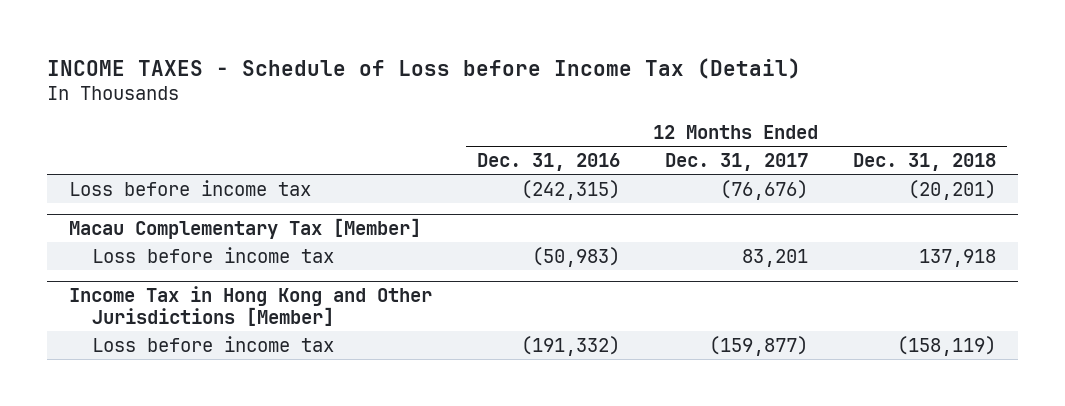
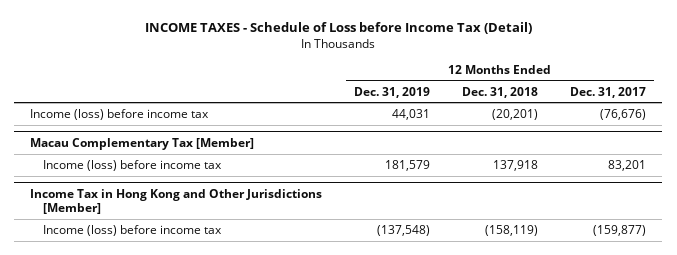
- | 12 Months Ended Dec. 31, 2016 | 12 Months Ended Dec. 31, 2017 | 12 Months Ended Dec. 31, 2018
+ | 12 Months Ended Dec. 31, 2019 | 12 Months Ended Dec. 31, 2018 | 12 Months Ended Dec. 31, 2017
- Loss before income tax | (242,315) | (76,676) | (20,201)
+ Income (loss) before income tax | 44,031 | (20,201) | (76,676)
@ Macau Complementary Tax [Member]
- Loss before income tax | (50,983) | 83,201 | 137,918
+ Income (loss) before income tax | 181,579 | 137,918 | 83,201
@ Income Tax in Hong Kong and Other Jurisdictions [Member]
- Loss before income tax | (191,332) | (159,877) | (158,119)
+ Income (loss) before income tax | (137,548) | (158,119) | (159,877)

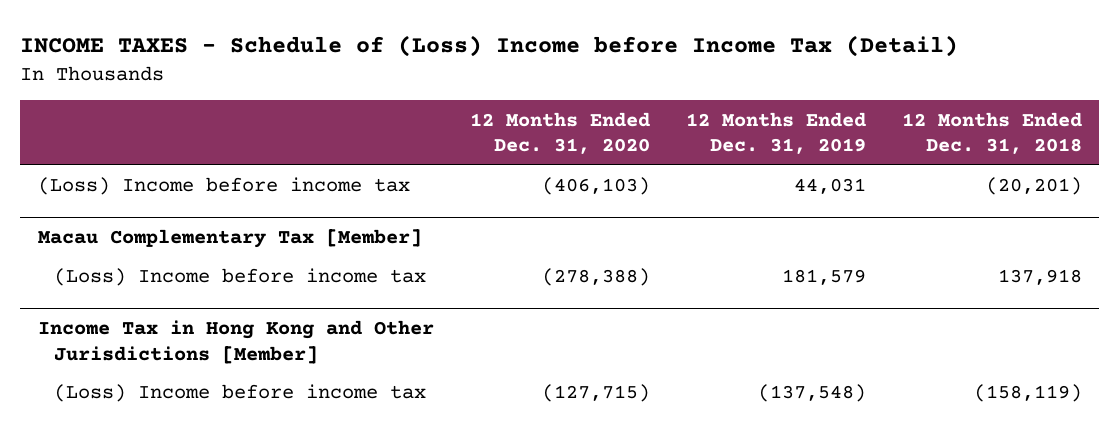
- INCOME TAXES - Schedule of Loss before Income Tax (Detail)
+ INCOME TAXES - Schedule of (Loss) Income before Income Tax (Detail)
- | 12 Months Ended Dec. 31, 2019 | 12 Months Ended Dec. 31, 2018 | 12 Months Ended Dec. 31, 2017
+ | 12 Months Ended Dec. 31, 2020 | 12 Months Ended Dec. 31, 2019 | 12 Months Ended Dec. 31, 2018
- Income (loss) before income tax | 44,031 | (20,201) | (76,676)
+ (Loss) Income before income tax | (406,103) | 44,031 | (20,201)
@ Macau Complementary Tax [Member]
- Income (loss) before income tax | 181,579 | 137,918 | 83,201
+ (Loss) Income before income tax | (278,388) | 181,579 | 137,918
@ Income Tax in Hong Kong and Other Jurisdictions [Member]
- Income (loss) before income tax | (137,548) | (158,119) | (159,877)
+ (Loss) Income before income tax | (127,715) | (137,548) | (158,119)

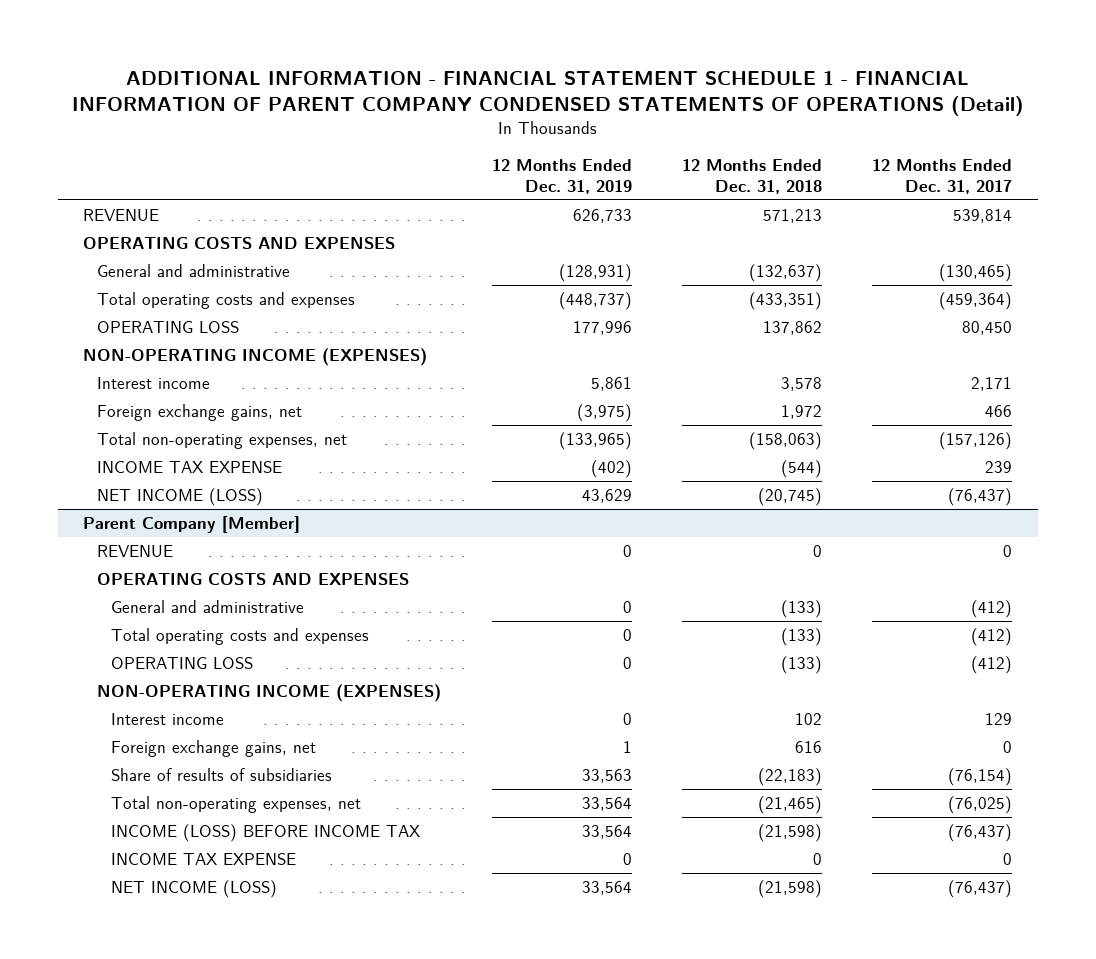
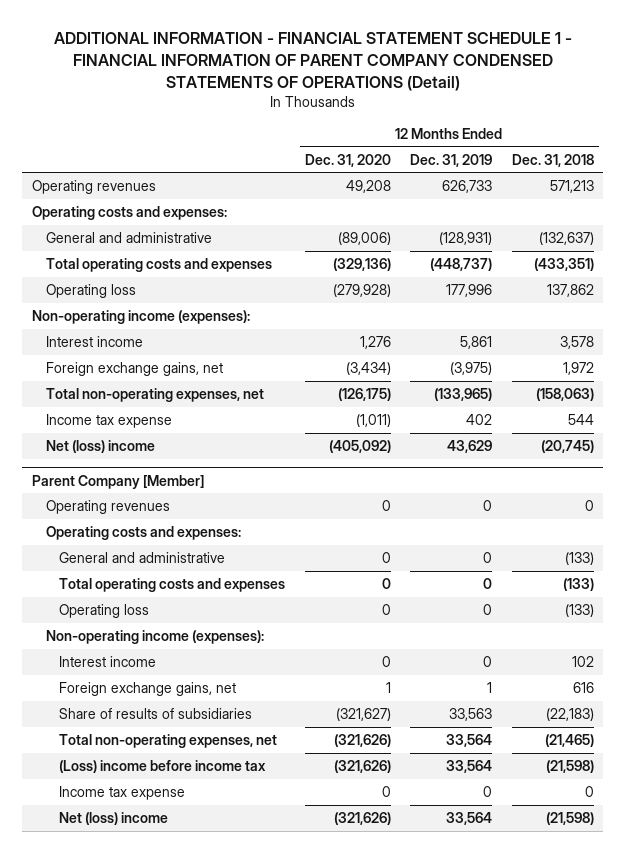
- | 12 Months Ended Dec. 31, 2019 | 12 Months Ended Dec. 31, 2018 | 12 Months Ended Dec. 31, 2017
+ | 12 Months Ended Dec. 31, 2020 | 12 Months Ended Dec. 31, 2019 | 12 Months Ended Dec. 31, 2018
- REVENUE | 626,733 | 571,213 | 539,814
- OPERATING COSTS AND EXPENSES
+ Operating revenues | 49,208 | 626,733 | 571,213
+ Operating costs and expenses:
- OPERATING LOSS | 177,996 | 137,862 | 80,450
- NON-OPERATING INCOME (EXPENSES)
+ Operating loss | (279,928) | 177,996 | 137,862
+ Non-operating income (expenses):
- INCOME TAX EXPENSE | (402) | (544) | 239
- NET INCOME (LOSS) | 43,629 | (20,745) | (76,437)
+ Income tax expense | (1,011) | 402 | 544
+ Net (loss) income | (405,092) | 43,629 | (20,745)
@ Parent Company [Member]
- REVENUE | 0 | 0 | 0
- OPERATING COSTS AND EXPENSES
+ Operating revenues | 0 | 0 | 0
+ Operating costs and expenses:
- OPERATING LOSS | 0 | (133) | (412)
- NON-OPERATING INCOME (EXPENSES)
+ Operating loss | 0 | 0 | (133)
+ Non-operating income (expenses):
- INCOME (LOSS) BEFORE INCOME TAX | 33,564 | (21,598) | (76,437)
- INCOME TAX EXPENSE | 0 | 0 | 0
- NET INCOME (LOSS) | 33,564 | (21,598) | (76,437)
+ (Loss) income before income tax | (321,626) | 33,564 | (21,598)
+ Income tax expense | 0 | 0 | 0
+ Net (loss) income | (321,626) | 33,564 | (21,598)

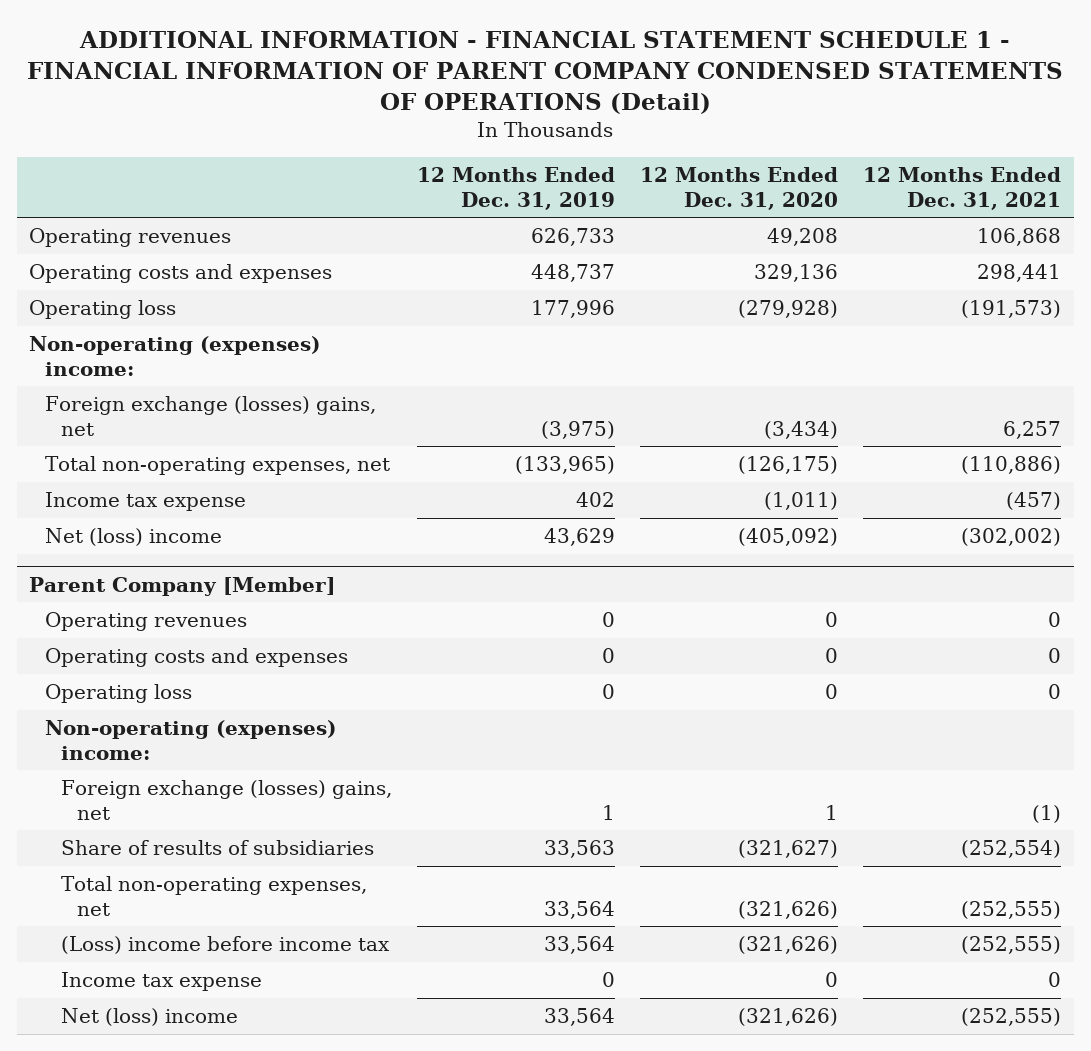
- | 12 Months Ended Dec. 31, 2020 | 12 Months Ended Dec. 31, 2019 | 12 Months Ended Dec. 31, 2018
+ | 12 Months Ended Dec. 31, 2019 | 12 Months Ended Dec. 31, 2020 | 12 Months Ended Dec. 31, 2021
- Operating costs and expenses:
- General and administrative | (89,006) | (128,931) | (132,637)
- Total operating costs and expenses | (329,136) | (448,737) | (433,351)
+ Operating costs and expenses | 448,737 | 329,136 | 298,441
- Non-operating income (expenses):
- Interest income | 1,276 | 5,861 | 3,578
- Foreign exchange gains, net | (3,434) | (3,975) | 1,972
+ Non-operating (expenses) income:
+ Foreign exchange (losses) gains, net | (3,975) | (3,434) | 6,257
@ Parent Company [Member]
- Operating costs and expenses:
- General and administrative | 0 | 0 | (133)
- Total operating costs and expenses | 0 | 0 | (133)
+ Operating costs and expenses | 0 | 0 | 0
- Non-operating income (expenses):
- Interest income | 0 | 0 | 102
- Foreign exchange gains, net | 1 | 1 | 616
+ Non-operating (expenses) income:
+ Foreign exchange (losses) gains, net | 1 | 1 | (1)

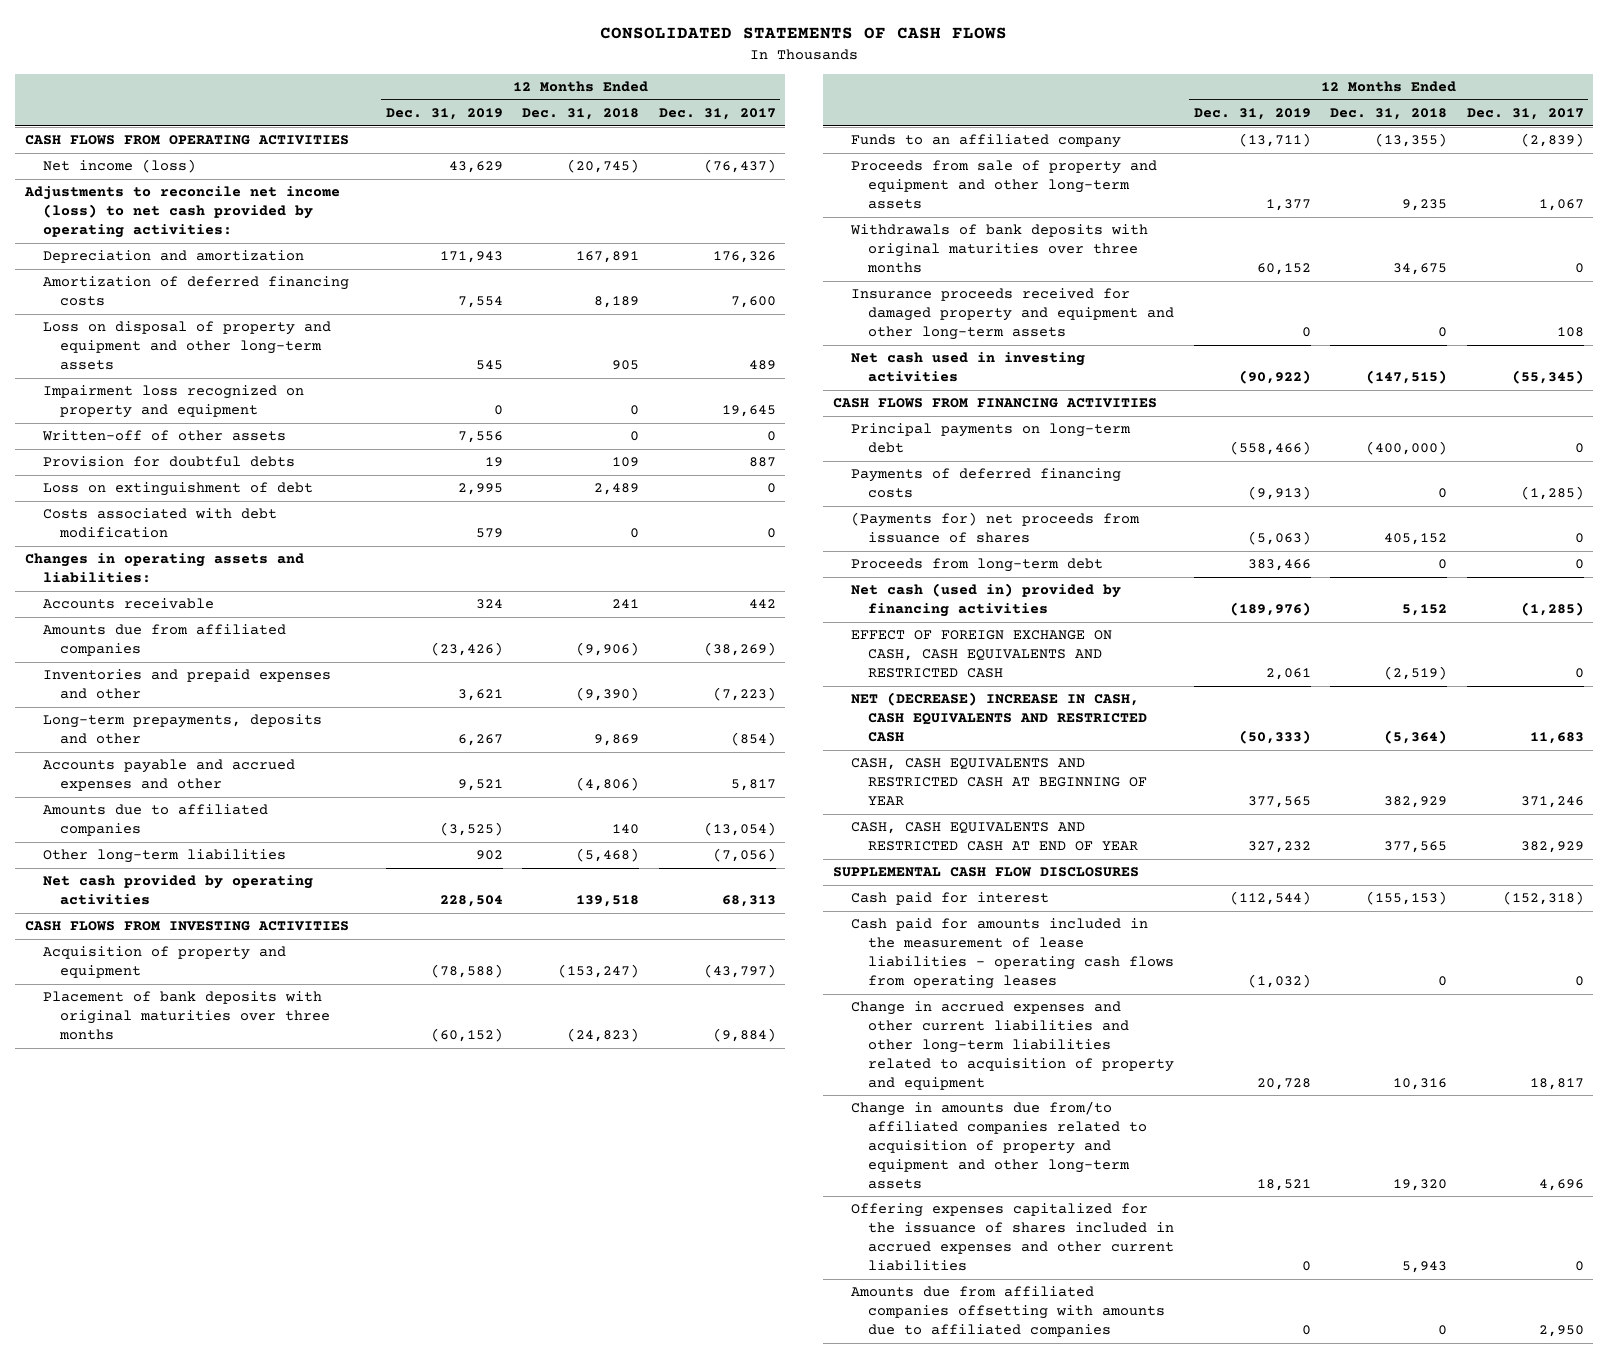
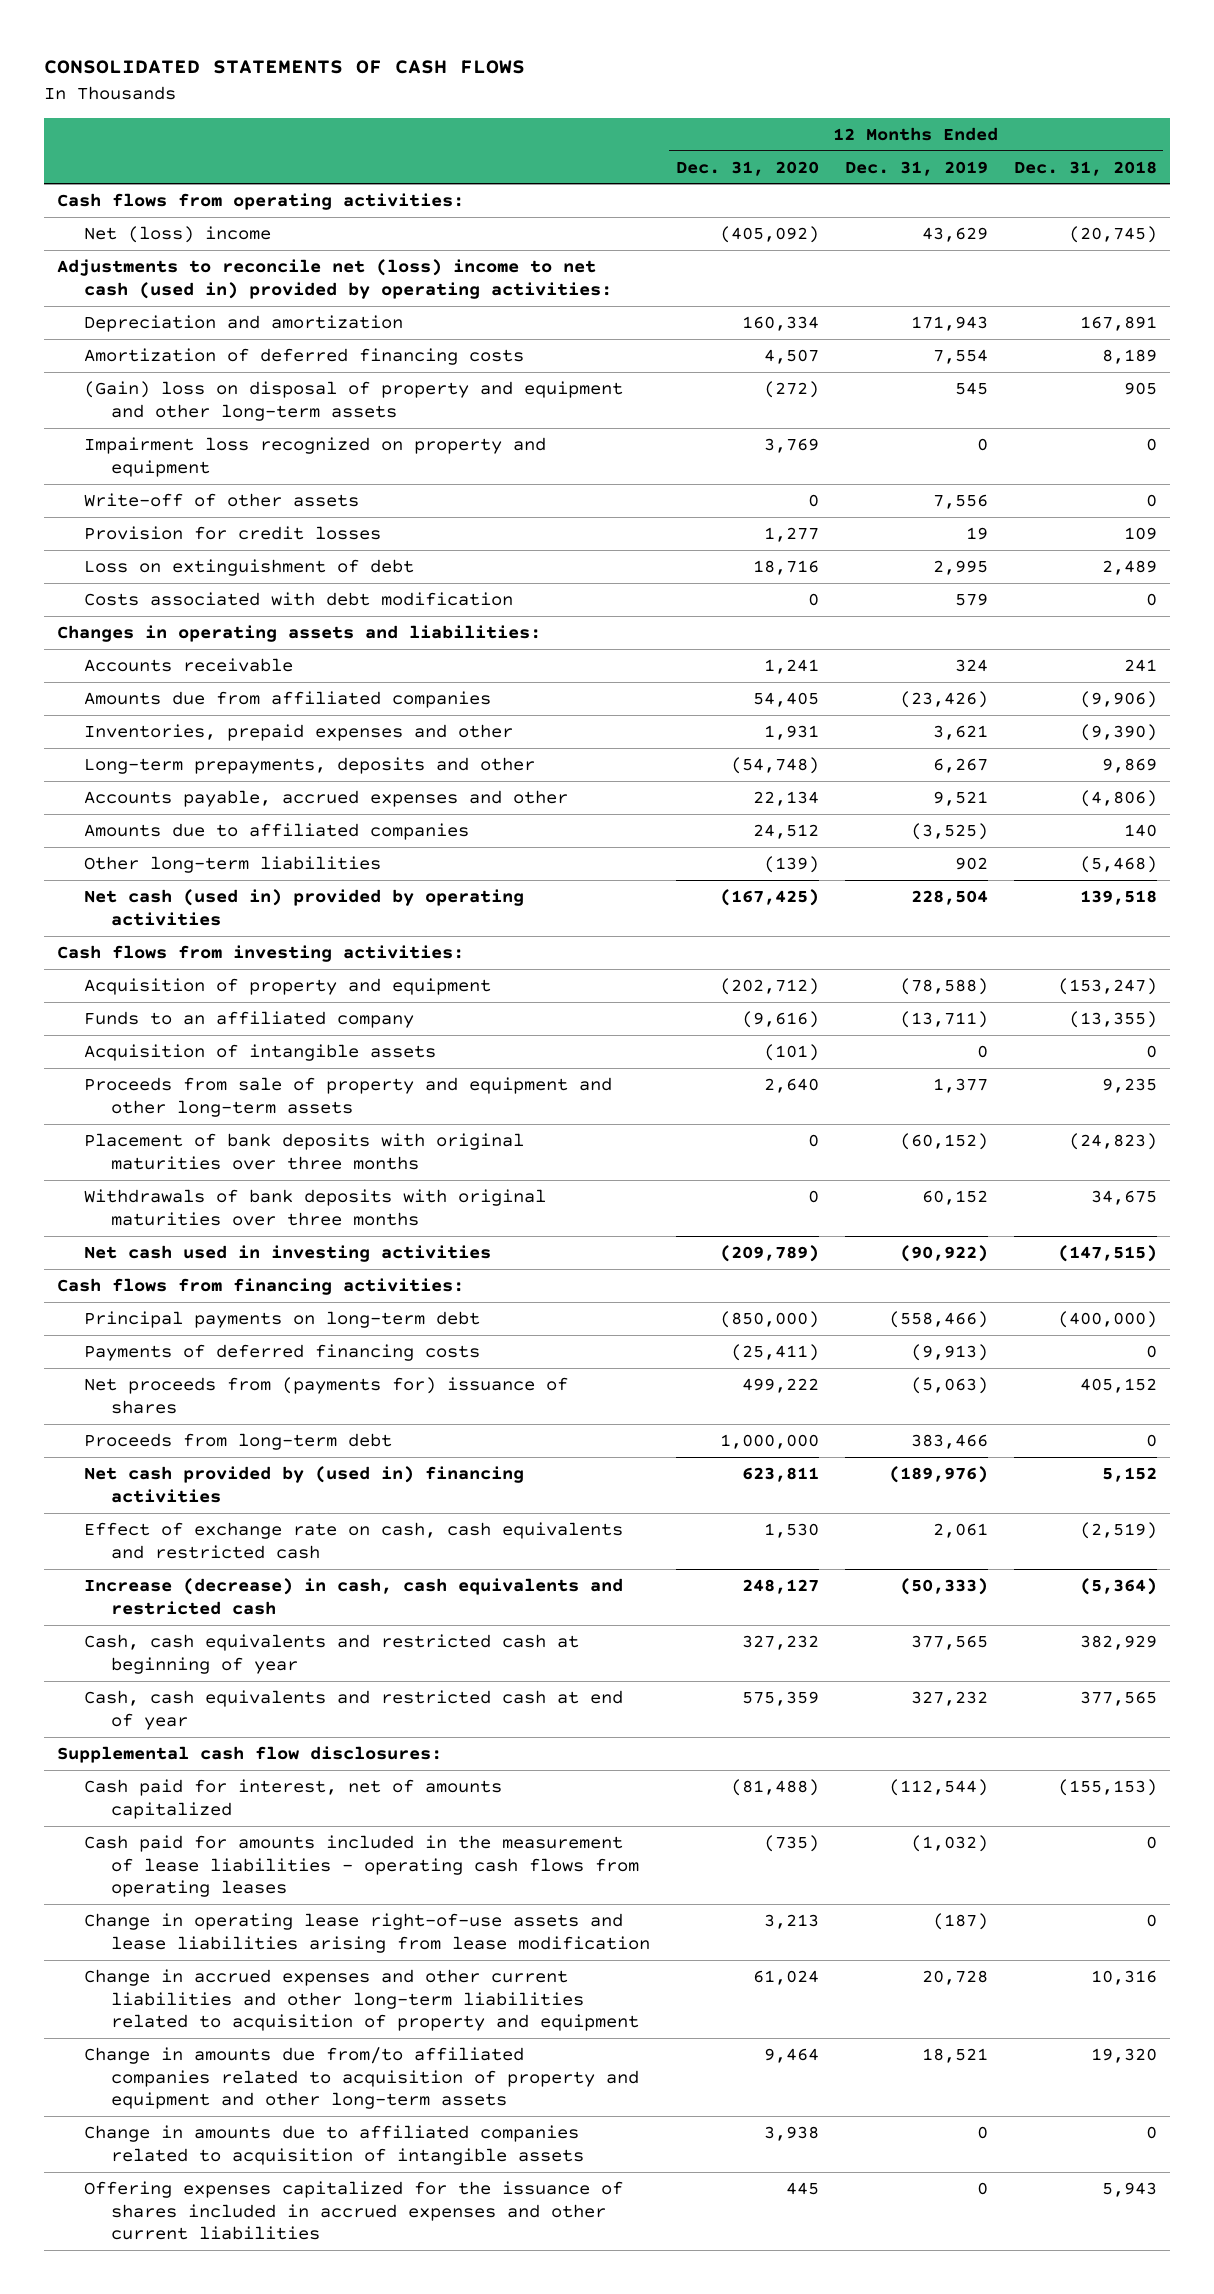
- | 12 Months Ended Dec. 31, 2019 | 12 Months Ended Dec. 31, 2018 | 12 Months Ended Dec. 31, 2017
+ | 12 Months Ended Dec. 31, 2020 | 12 Months Ended Dec. 31, 2019 | 12 Months Ended Dec. 31, 2018
- CASH FLOWS FROM OPERATING ACTIVITIES
- Net income (loss) | 43,629 | (20,745) | (76,437)
- Adjustments to reconcile net income (loss) to net cash provided by operating activities:
+ Cash flows from operating activities:
+ Net (loss) income | (405,092) | 43,629 | (20,745)
+ Adjustments to reconcile net (loss) income to net cash (used in) provided by operating activities:
- Loss on disposal of property and equipment and other long-term assets | 545 | 905 | 489
+ (Gain) loss on disposal of property and equipment and other long-term assets | (272) | 545 | 905
- Written-off of other assets | 7,556 | 0 | 0
- Provision for doubtful debts | 19 | 109 | 887
+ Write-off of other assets | 0 | 7,556 | 0
+ Provision for credit losses | 1,277 | 19 | 109
- Inventories and prepaid expenses and other | 3,621 | (9,390) | (7,223)
+ Inventories, prepaid expenses and other | 1,931 | 3,621 | (9,390)
- Accounts payable and accrued expenses and other | 9,521 | (4,806) | 5,817
+ Accounts payable, accrued expenses and other | 22,134 | 9,521 | (4,806)
- Net cash provided by operating activities | 228,504 | 139,518 | 68,313
- CASH FLOWS FROM INVESTING ACTIVITIES
+ Net cash (used in) provided by operating activities | (167,425) | 228,504 | 139,518
+ Cash flows from investing activities:
+ Acquisition of intangible assets | (101) | 0 | 0
moved down: Placement of bank deposits with original maturities over three months | 0 | (60,152) | (24,823)
- Insurance proceeds received for damaged property and equipment and other long-term assets | 0 | 0 | 108
- CASH FLOWS FROM FINANCING ACTIVITIES
+ Cash flows from financing activities:
- (Payments for) net proceeds from issuance of shares | (5,063) | 405,152 | 0
+ Net proceeds from (payments for) issuance of shares | 499,222 | (5,063) | 405,152
- Net cash (used in) provided by financing activities | (189,976) | 5,152 | (1,285)
- EFFECT OF FOREIGN EXCHANGE ON CASH, CASH EQUIVALENTS AND RESTRICTED CASH | 2,061 | (2,519) | 0
- NET (DECREASE) INCREASE IN CASH, CASH EQUIVALENTS AND RESTRICTED CASH | (50,333) | (5,364) | 11,683
- CASH, CASH EQUIVALENTS AND RESTRICTED CASH AT BEGINNING OF YEAR | 377,565 | 382,929 | 371,246
- CASH, CASH EQUIVALENTS AND RESTRICTED CASH AT END OF YEAR | 327,232 | 377,565 | 382,929
- SUPPLEMENTAL CASH FLOW DISCLOSURES
- Cash paid for interest | (112,544) | (155,153) | (152,318)
+ Net cash provided by (used in) financing activities | 623,811 | (189,976) | 5,152
+ Effect of exchange rate on cash, cash equivalents and restricted cash | 1,530 | 2,061 | (2,519)
+ Increase (decrease) in cash, cash equivalents and restricted cash | 248,127 | (50,333) | (5,364)
+ Cash, cash equivalents and restricted cash at beginning of year | 327,232 | 377,565 | 382,929
+ Cash, cash equivalents and restricted cash at end of year | 575,359 | 327,232 | 377,565
+ Supplemental cash flow disclosures:
+ Cash paid for interest, net of amounts capitalized | (81,488) | (112,544) | (155,153)
+ Change in operating lease right-of-use assets and lease liabilities arising from lease modification | 3,213 | (187) | 0
+ Change in amounts due to affiliated companies related to acquisition of intangible assets | 3,938 | 0 | 0
- Amounts due from affiliated companies offsetting with amounts due to affiliated companies | 0 | 0 | 2,950

